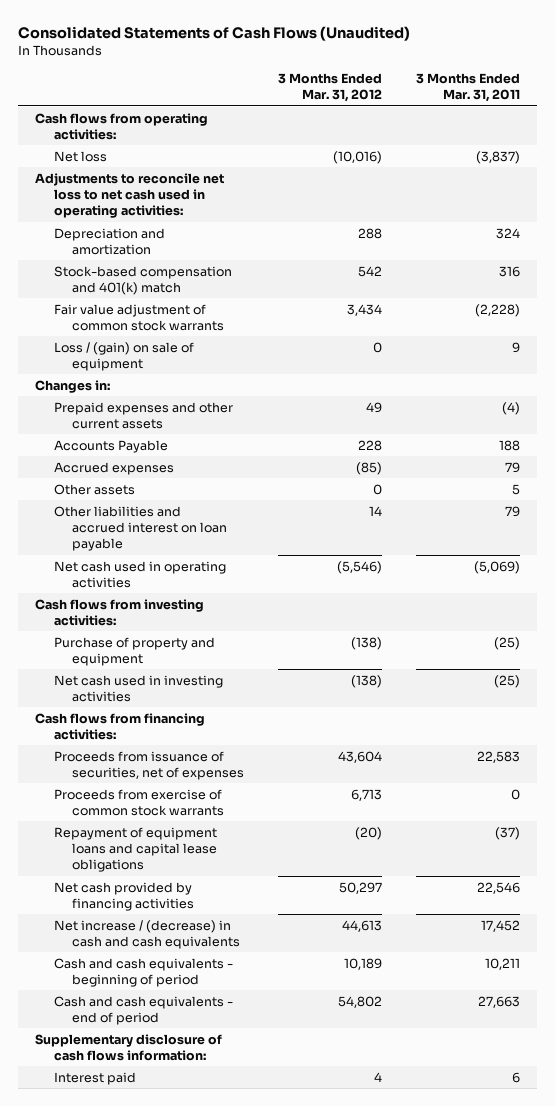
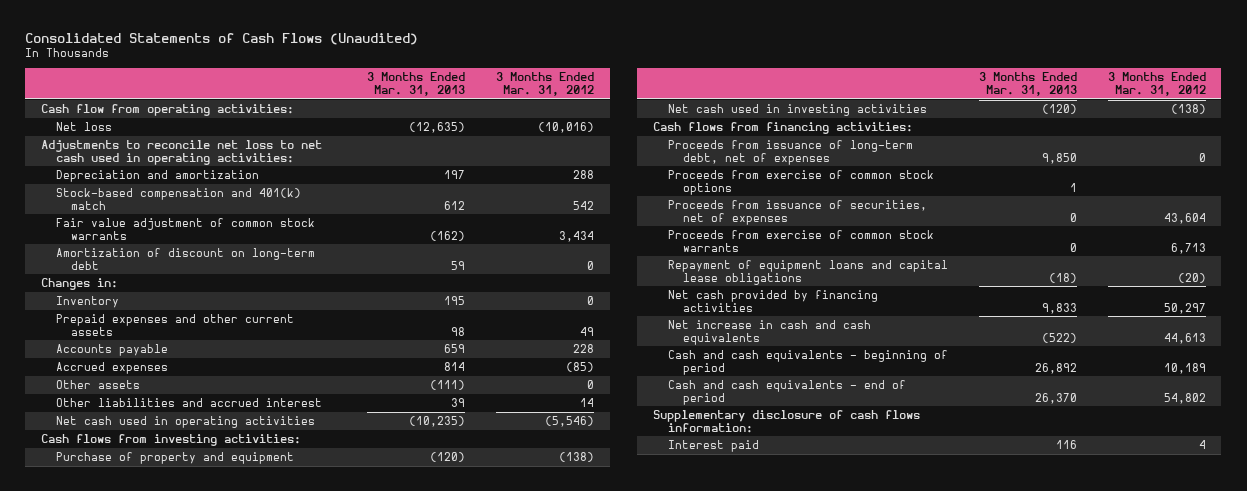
- | 3 Months Ended Mar. 31, 2012 | 3 Months Ended Mar. 31, 2011
+ | 3 Months Ended Mar. 31, 2013 | 3 Months Ended Mar. 31, 2012
- Cash flows from operating activities:
+ Cash flow from operating activities:
- Loss / (gain) on sale of equipment | 0 | 9
+ Amortization of discount on long-term debt | 59 | 0
+ Inventory | 195 | 0
- Accounts Payable | 228 | 188
+ Accounts payable | 659 | 228
- Other liabilities and accrued interest on loan payable | 14 | 79
+ Other liabilities and accrued interest | 39 | 14
+ Proceeds from issuance of long-term debt, net of expenses | 9,850 | 0
+ Proceeds from exercise of common stock options | 1 |
- Net increase / (decrease) in cash and cash equivalents | 44,613 | 17,452
+ Net increase in cash and cash equivalents | (522) | 44,613

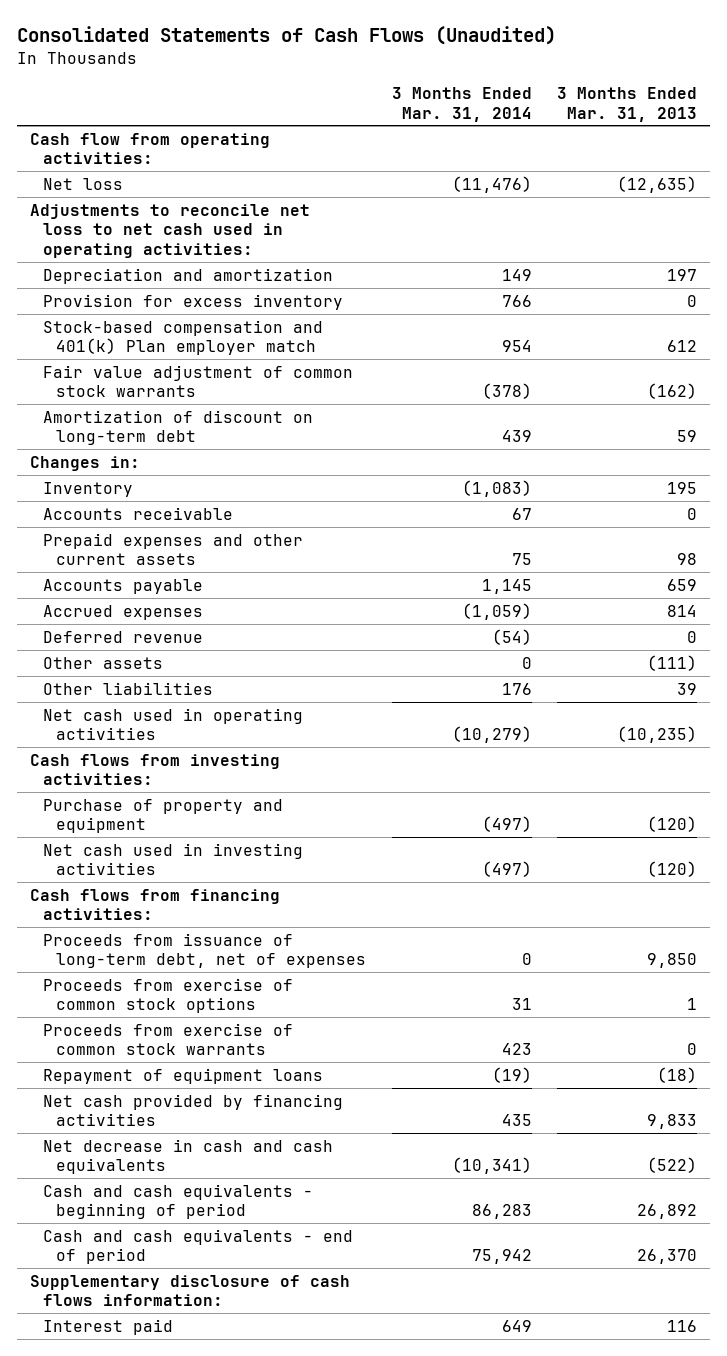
- | 3 Months Ended Mar. 31, 2013 | 3 Months Ended Mar. 31, 2012
+ | 3 Months Ended Mar. 31, 2014 | 3 Months Ended Mar. 31, 2013
- Stock-based compensation and 401(k) match | 612 | 542
+ Provision for excess inventory | 766 | 0
+ Stock-based compensation and 401(k) Plan employer match | 954 | 612
+ Accounts receivable | 67 | 0
+ Deferred revenue | (54) | 0
- Other liabilities and accrued interest | 39 | 14
+ Other liabilities | 176 | 39
- Proceeds from issuance of securities, net of expenses | 0 | 43,604
- Repayment of equipment loans and capital lease obligations | (18) | (20)
+ Repayment of equipment loans | (19) | (18)
- Net increase in cash and cash equivalents | (522) | 44,613
+ Net decrease in cash and cash equivalents | (10,341) | (522)

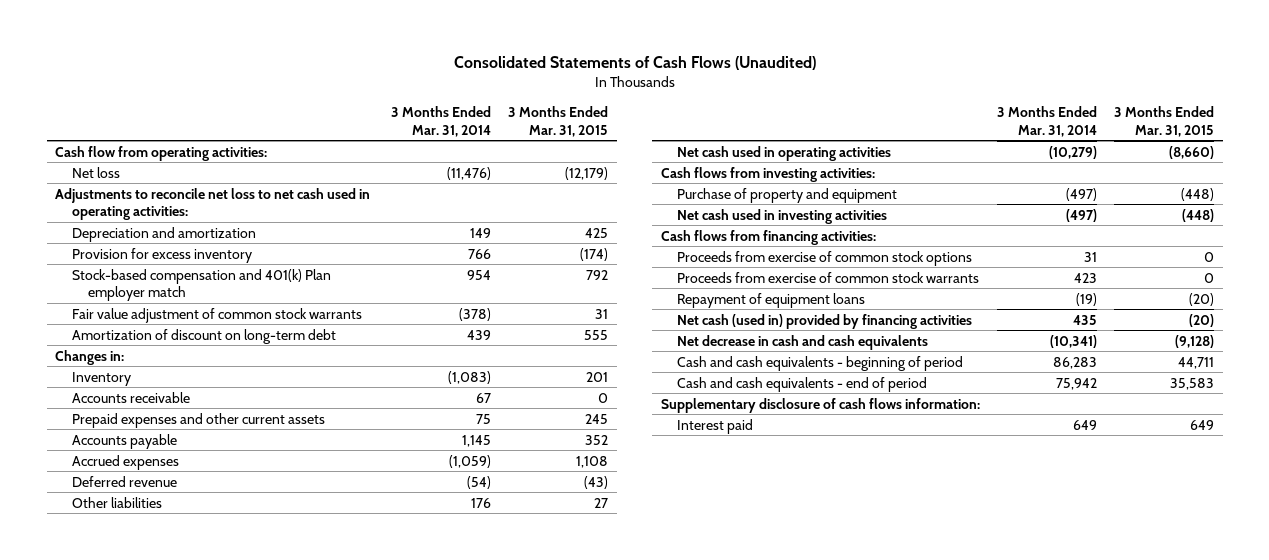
- | 3 Months Ended Mar. 31, 2014 | 3 Months Ended Mar. 31, 2013
+ | 3 Months Ended Mar. 31, 2014 | 3 Months Ended Mar. 31, 2015
- Other assets | 0 | (111)
- Proceeds from issuance of long-term debt, net of expenses | 0 | 9,850
- Net cash provided by financing activities | 435 | 9,833
+ Net cash (used in) provided by financing activities | 435 | (20)

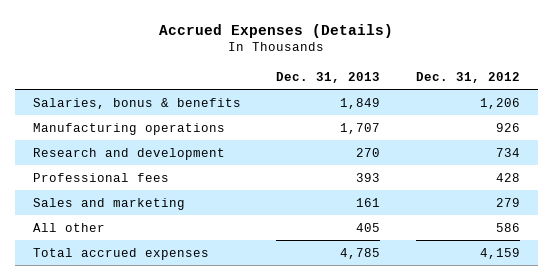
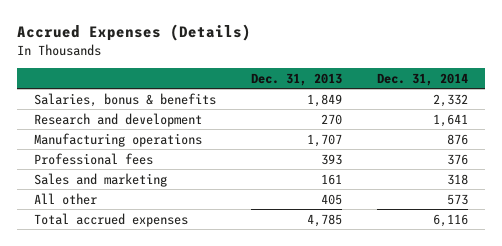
- | Dec. 31, 2013 | Dec. 31, 2012
+ | Dec. 31, 2013 | Dec. 31, 2014
moved down: Manufacturing operations | 1,707 | 876

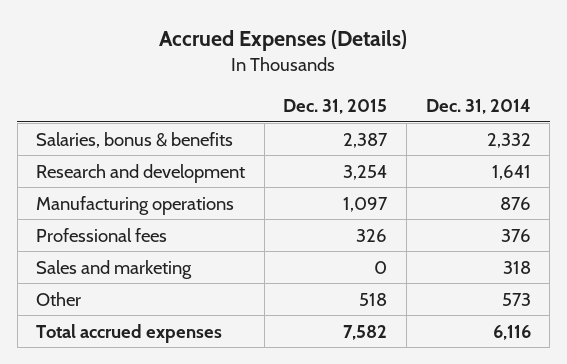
- | Dec. 31, 2013 | Dec. 31, 2014
+ | Dec. 31, 2015 | Dec. 31, 2014
- All other | 405 | 573
+ Other | 518 | 573

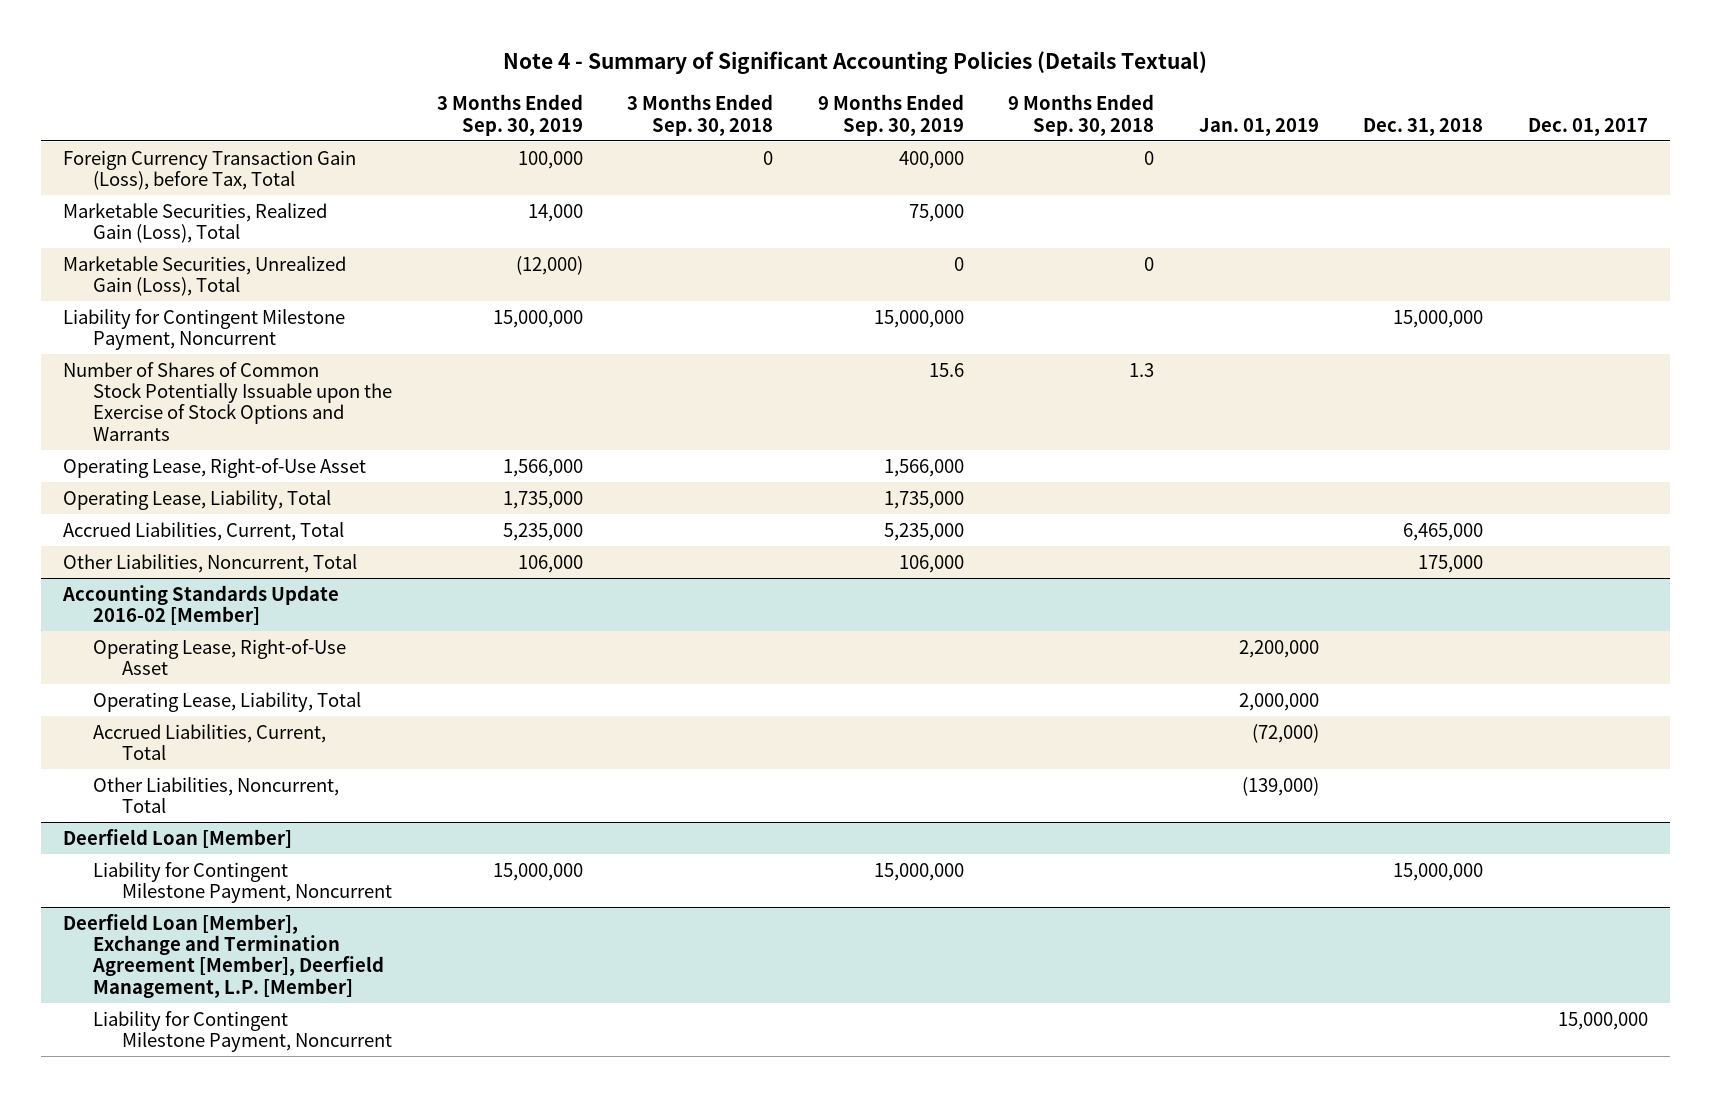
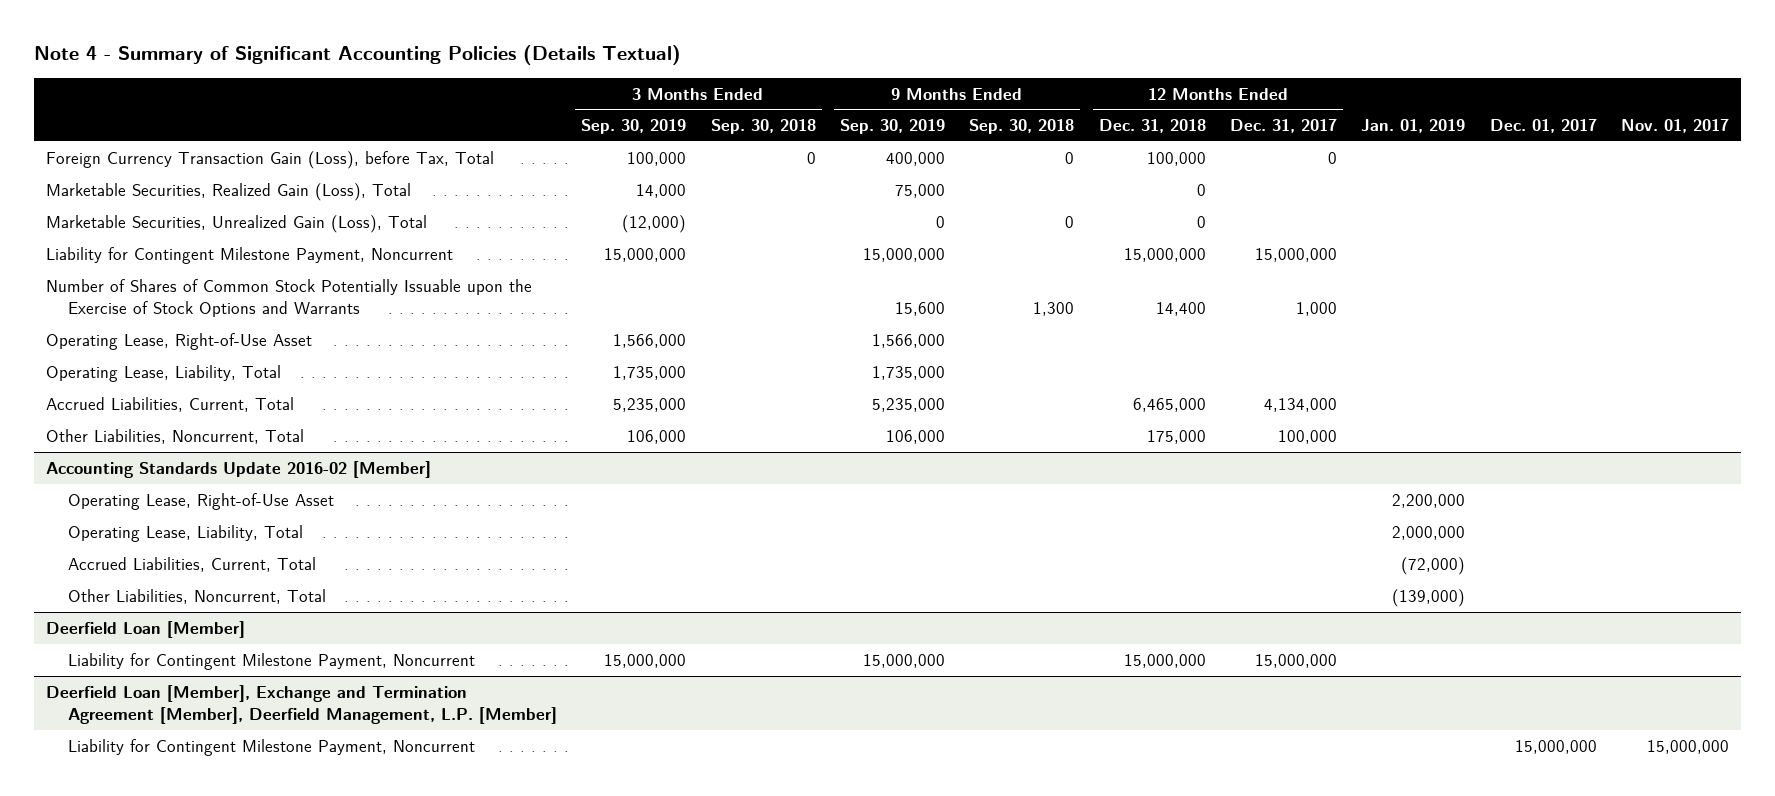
- | 3 Months Ended Sep. 30, 2019 | 3 Months Ended Sep. 30, 2018 | 9 Months Ended Sep. 30, 2019 | 9 Months Ended Sep. 30, 2018 | Jan. 01, 2019 | Dec. 31, 2018 | Dec. 01, 2017
+ | 3 Months Ended Sep. 30, 2019 | 3 Months Ended Sep. 30, 2018 | 9 Months Ended Sep. 30, 2019 | 9 Months Ended Sep. 30, 2018 | 12 Months Ended Dec. 31, 2018 | 12 Months Ended Dec. 31, 2017 | Jan. 01, 2019 | Dec. 01, 2017 | Nov. 01, 2017
- Number of Shares of Common Stock Potentially Issuable upon the Exercise of Stock Options and Warrants | | | 15.6 | 1.3 | | |
+ Number of Shares of Common Stock Potentially Issuable upon the Exercise of Stock Options and Warrants | | | 15,600 | 1,300 | 14,400 | 1,000 | | |

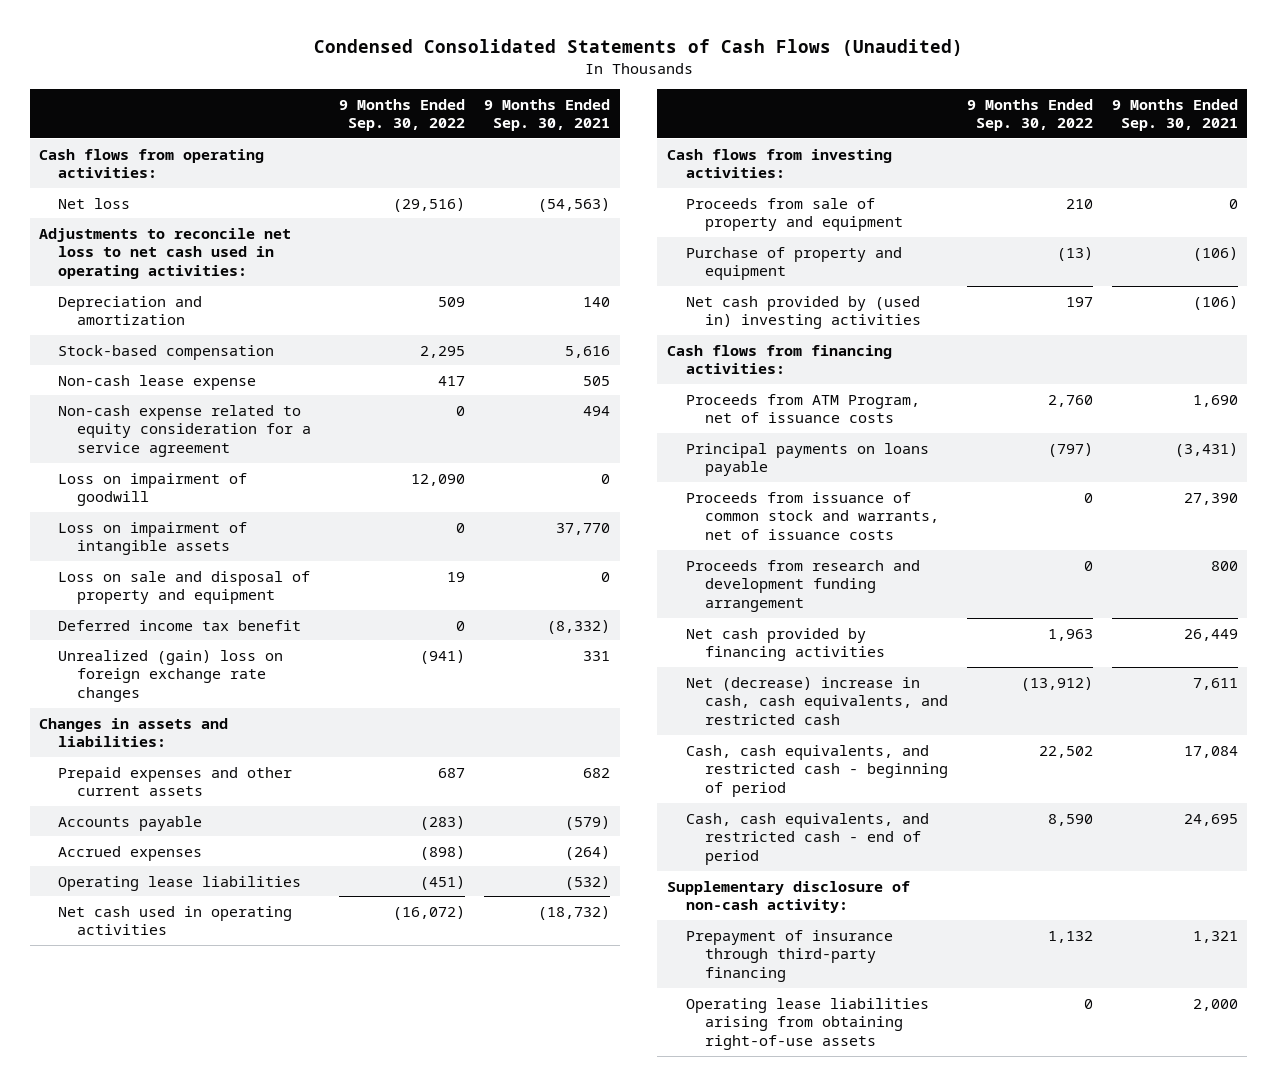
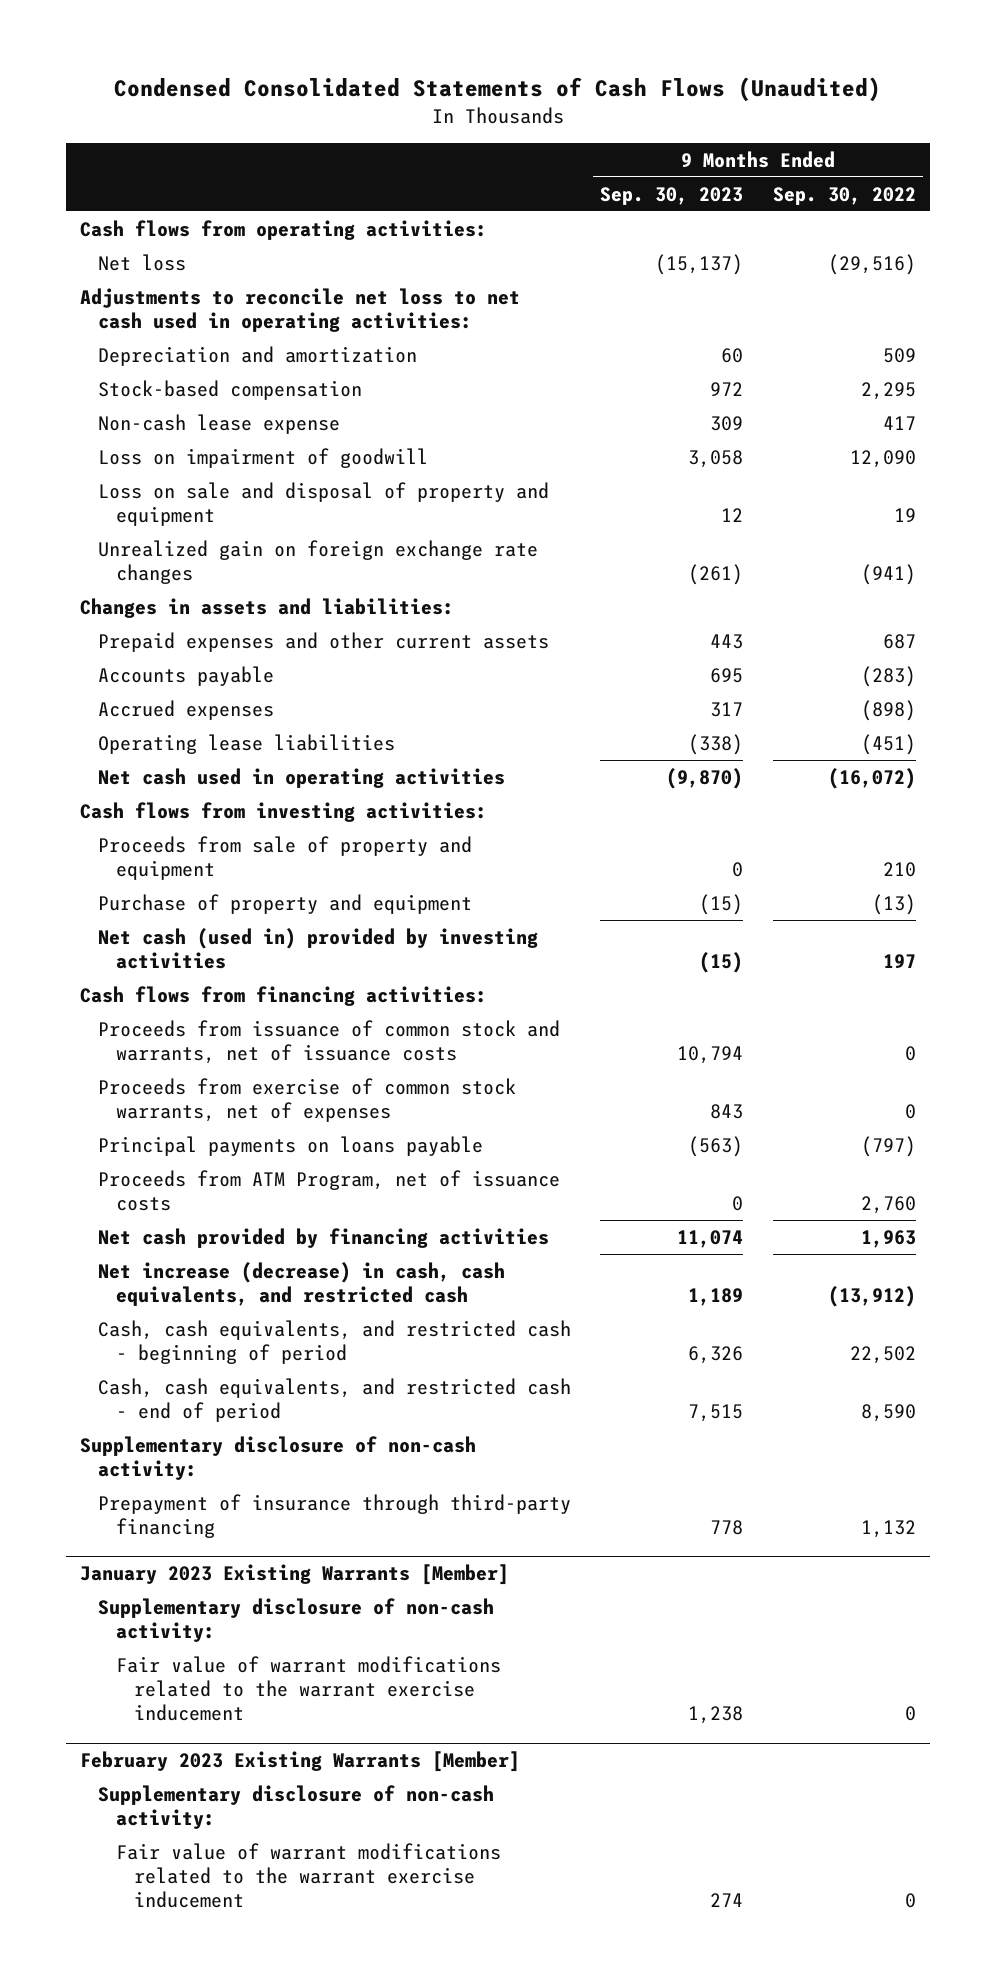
- | 9 Months Ended Sep. 30, 2022 | 9 Months Ended Sep. 30, 2021
+ | 9 Months Ended Sep. 30, 2023 | 9 Months Ended Sep. 30, 2022
- Non-cash expense related to equity consideration for a service agreement | 0 | 494
- Loss on impairment of intangible assets | 0 | 37,770
- Deferred income tax benefit | 0 | (8,332)
- Unrealized (gain) loss on foreign exchange rate changes | (941) | 331
+ Unrealized gain on foreign exchange rate changes | (261) | (941)
- Net cash provided by (used in) investing activities | 197 | (106)
+ Net cash (used in) provided by investing activities | (15) | 197
- Proceeds from research and development funding arrangement | 0 | 800
+ Proceeds from exercise of common stock warrants, net of expenses | 843 | 0
moved down: Principal payments on loans payable | (563) | (797)
moved down: Proceeds from ATM Program, net of issuance costs | 0 | 2,760
- Net (decrease) increase in cash, cash equivalents, and restricted cash | (13,912) | 7,611
+ Net increase (decrease) in cash, cash equivalents, and restricted cash | 1,189 | (13,912)
- Operating lease liabilities arising from obtaining right-of-use assets | 0 | 2,000
+ January 2023 Existing Warrants [Member]
+ Supplementary disclosure of non-cash activity:
+ Fair value of warrant modifications related to the warrant exercise inducement | 1,238 | 0
+ February 2023 Existing Warrants [Member]
+ Supplementary disclosure of non-cash activity:
+ Fair value of warrant modifications related to the warrant exercise inducement | 274 | 0

